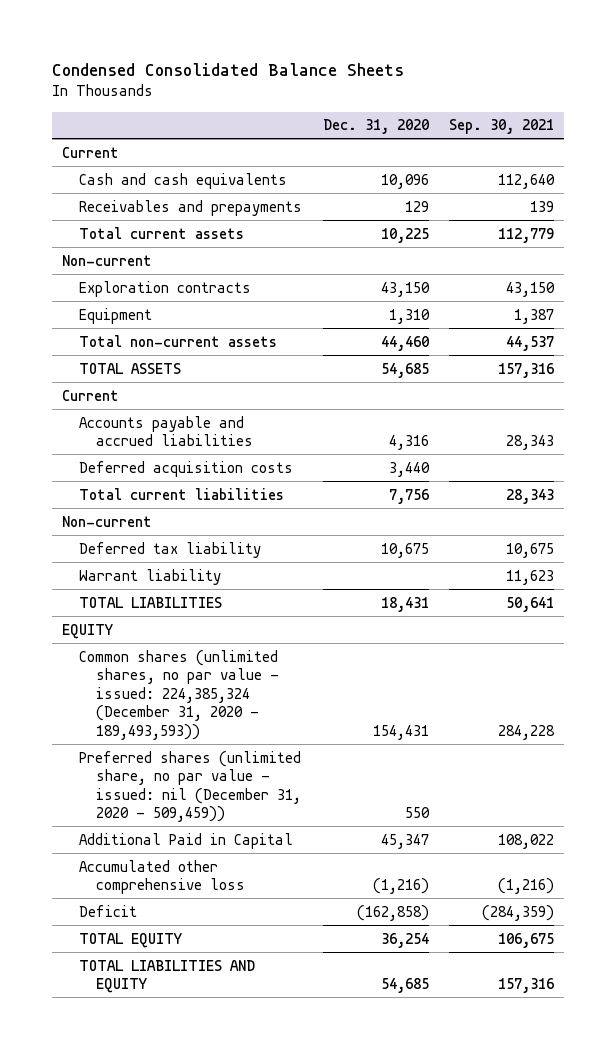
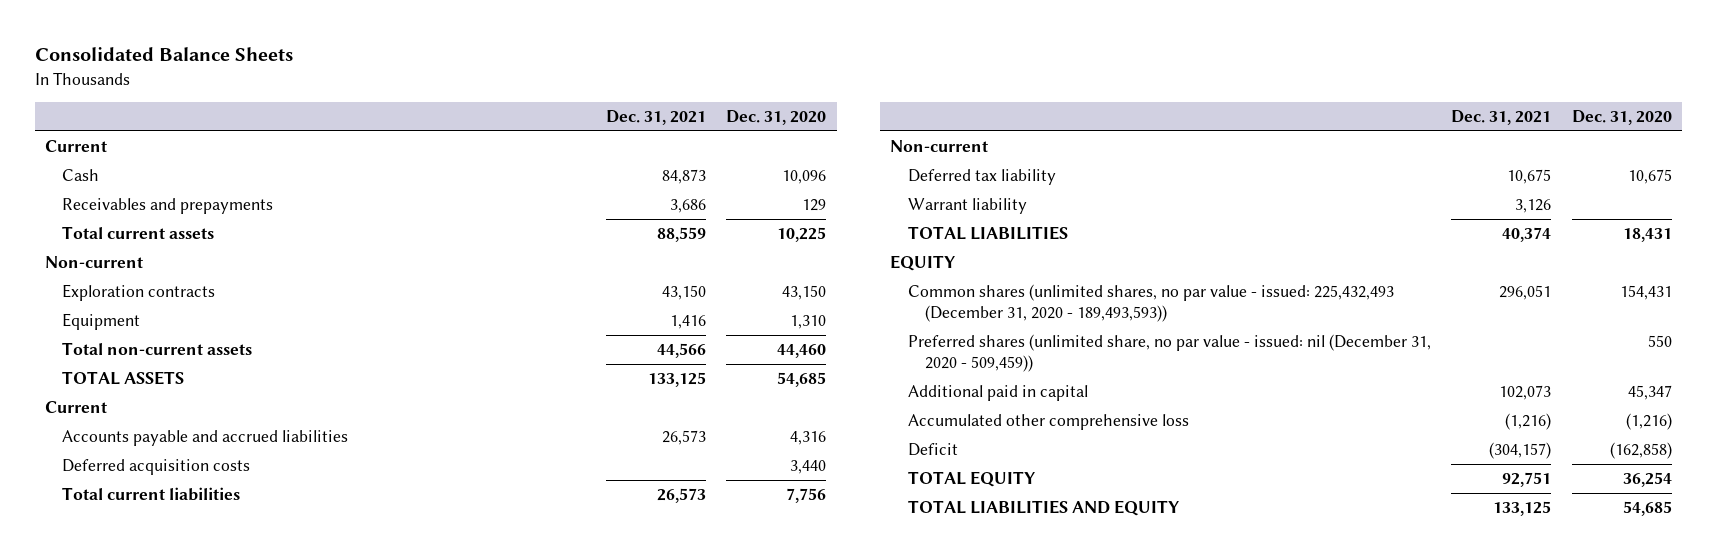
- Condensed Consolidated Balance Sheets
+ Consolidated Balance Sheets
- | Dec. 31, 2020 | Sep. 30, 2021
+ | Dec. 31, 2021 | Dec. 31, 2020
- Cash and cash equivalents | 10,096 | 112,640
+ Cash | 84,873 | 10,096
- Common shares (unlimited shares, no par value - issued: 224,385,324 (December 31, 2020 - 189,493,593)) | 154,431 | 284,228
+ Common shares (unlimited shares, no par value - issued: 225,432,493 (December 31, 2020 - 189,493,593)) | 296,051 | 154,431
- Additional Paid in Capital | 45,347 | 108,022
+ Additional paid in capital | 102,073 | 45,347

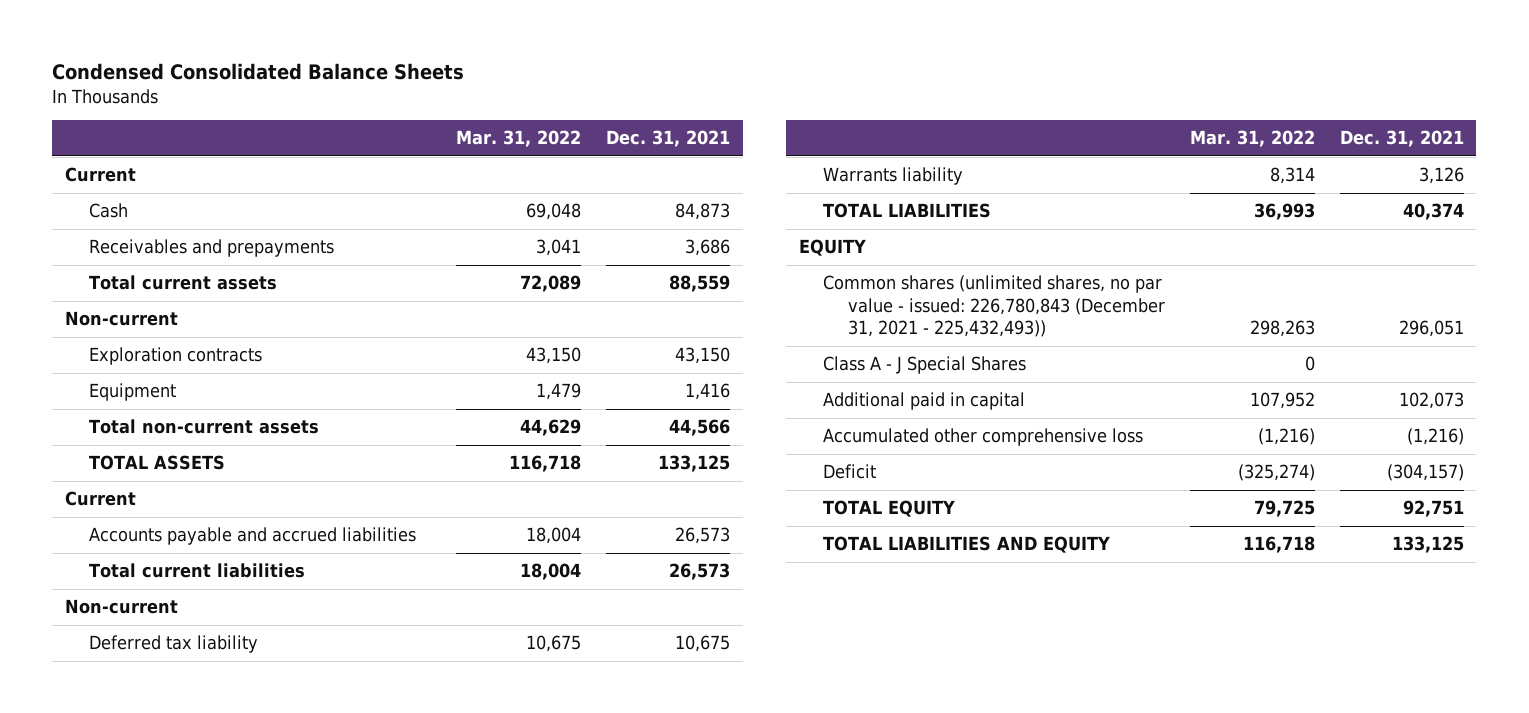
- Consolidated Balance Sheets
+ Condensed Consolidated Balance Sheets
- | Dec. 31, 2021 | Dec. 31, 2020
+ | Mar. 31, 2022 | Dec. 31, 2021
- Deferred acquisition costs | | 3,440
- Warrant liability | 3,126 |
+ Warrants liability | 8,314 | 3,126
- Common shares (unlimited shares, no par value - issued: 225,432,493 (December 31, 2020 - 189,493,593)) | 296,051 | 154,431
- Preferred shares (unlimited share, no par value - issued: nil (December 31, 2020 - 509,459)) | | 550
+ Common shares (unlimited shares, no par value - issued: 226,780,843 (December 31, 2021 - 225,432,493)) | 298,263 | 296,051
+ Class A - J Special Shares | 0 |

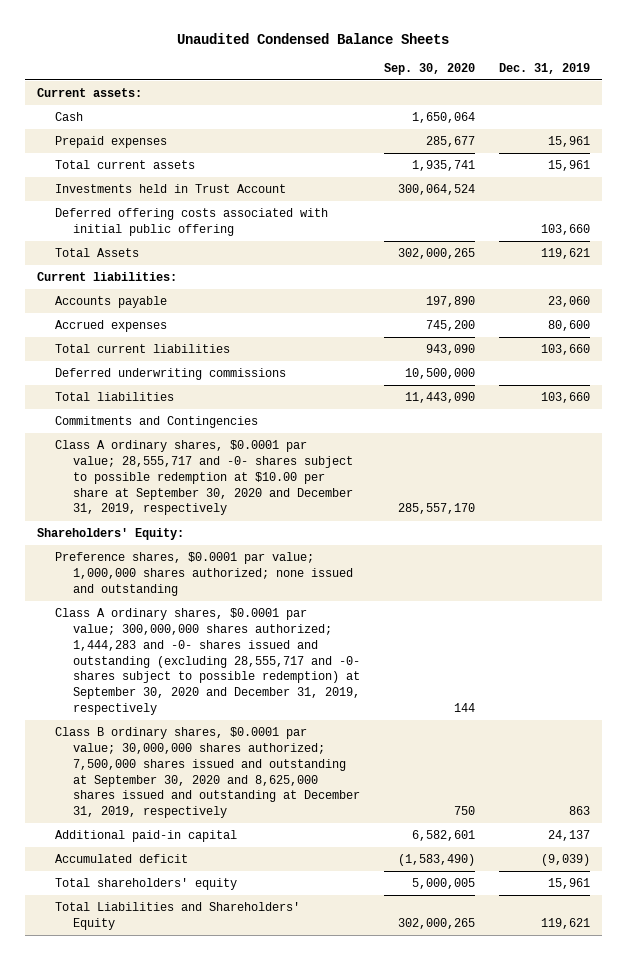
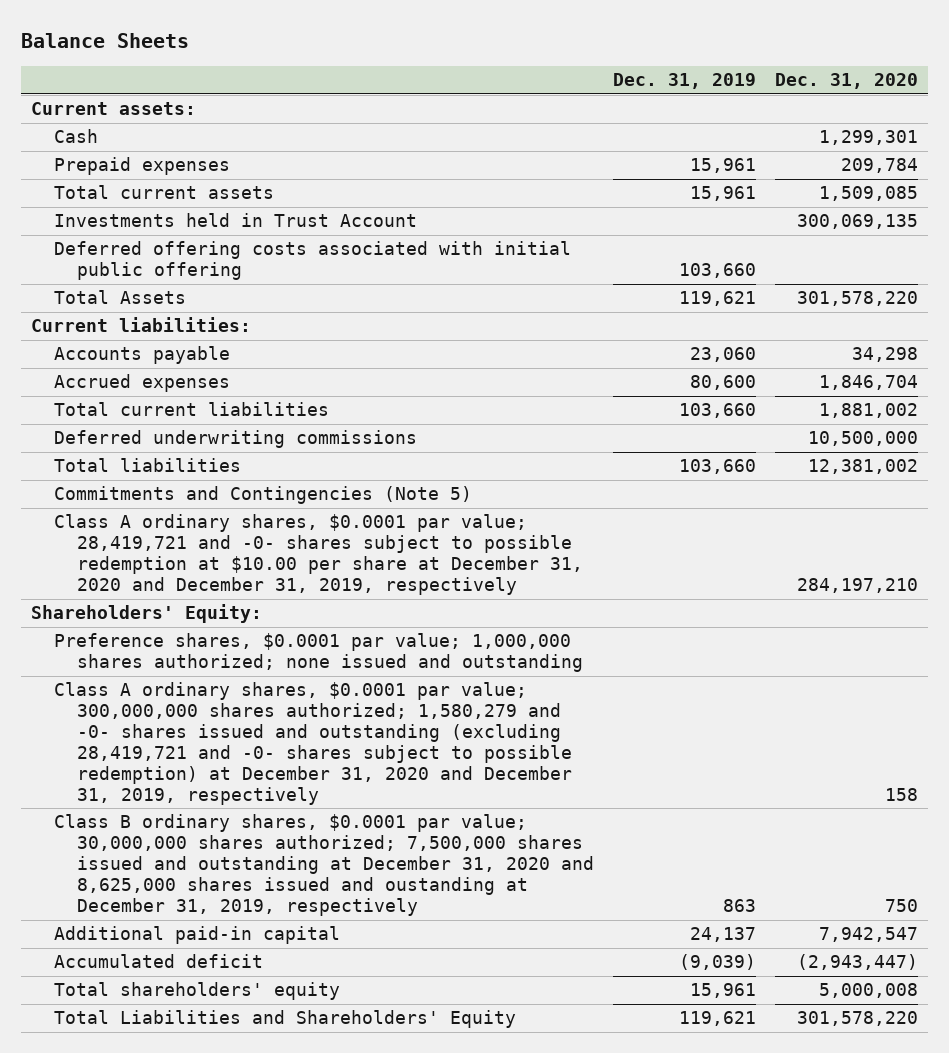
- Unaudited Condensed Balance Sheets
+ Balance Sheets
- | Sep. 30, 2020 | Dec. 31, 2019
+ | Dec. 31, 2019 | Dec. 31, 2020
- Commitments and Contingencies
- Class A ordinary shares, $0.0001 par value; 28,555,717 and -0- shares subject to possible redemption at $10.00 per share at September 30, 2020 and December 31, 2019, respectively | 285,557,170 |
+ Commitments and Contingencies (Note 5)
+ Class A ordinary shares, $0.0001 par value; 28,419,721 and -0- shares subject to possible redemption at $10.00 per share at December 31, 2020 and December 31, 2019, respectively | | 284,197,210
- Class A ordinary shares, $0.0001 par value; 300,000,000 shares authorized; 1,444,283 and -0- shares issued and outstanding (excluding 28,555,717 and -0- shares subject to possible redemption) at September 30, 2020 and December 31, 2019, respectively | 144 |
- Class B ordinary shares, $0.0001 par value; 30,000,000 shares authorized; 7,500,000 shares issued and outstanding at September 30, 2020 and 8,625,000 shares issued and outstanding at December 31, 2019, respectively | 750 | 863
+ Class A ordinary shares, $0.0001 par value; 300,000,000 shares authorized; 1,580,279 and -0- shares issued and outstanding (excluding 28,419,721 and -0- shares subject to possible redemption) at December 31, 2020 and December 31, 2019, respectively | | 158
+ Class B ordinary shares, $0.0001 par value; 30,000,000 shares authorized; 7,500,000 shares issued and outstanding at December 31, 2020 and 8,625,000 shares issued and oustanding at December 31, 2019, respectively | 863 | 750

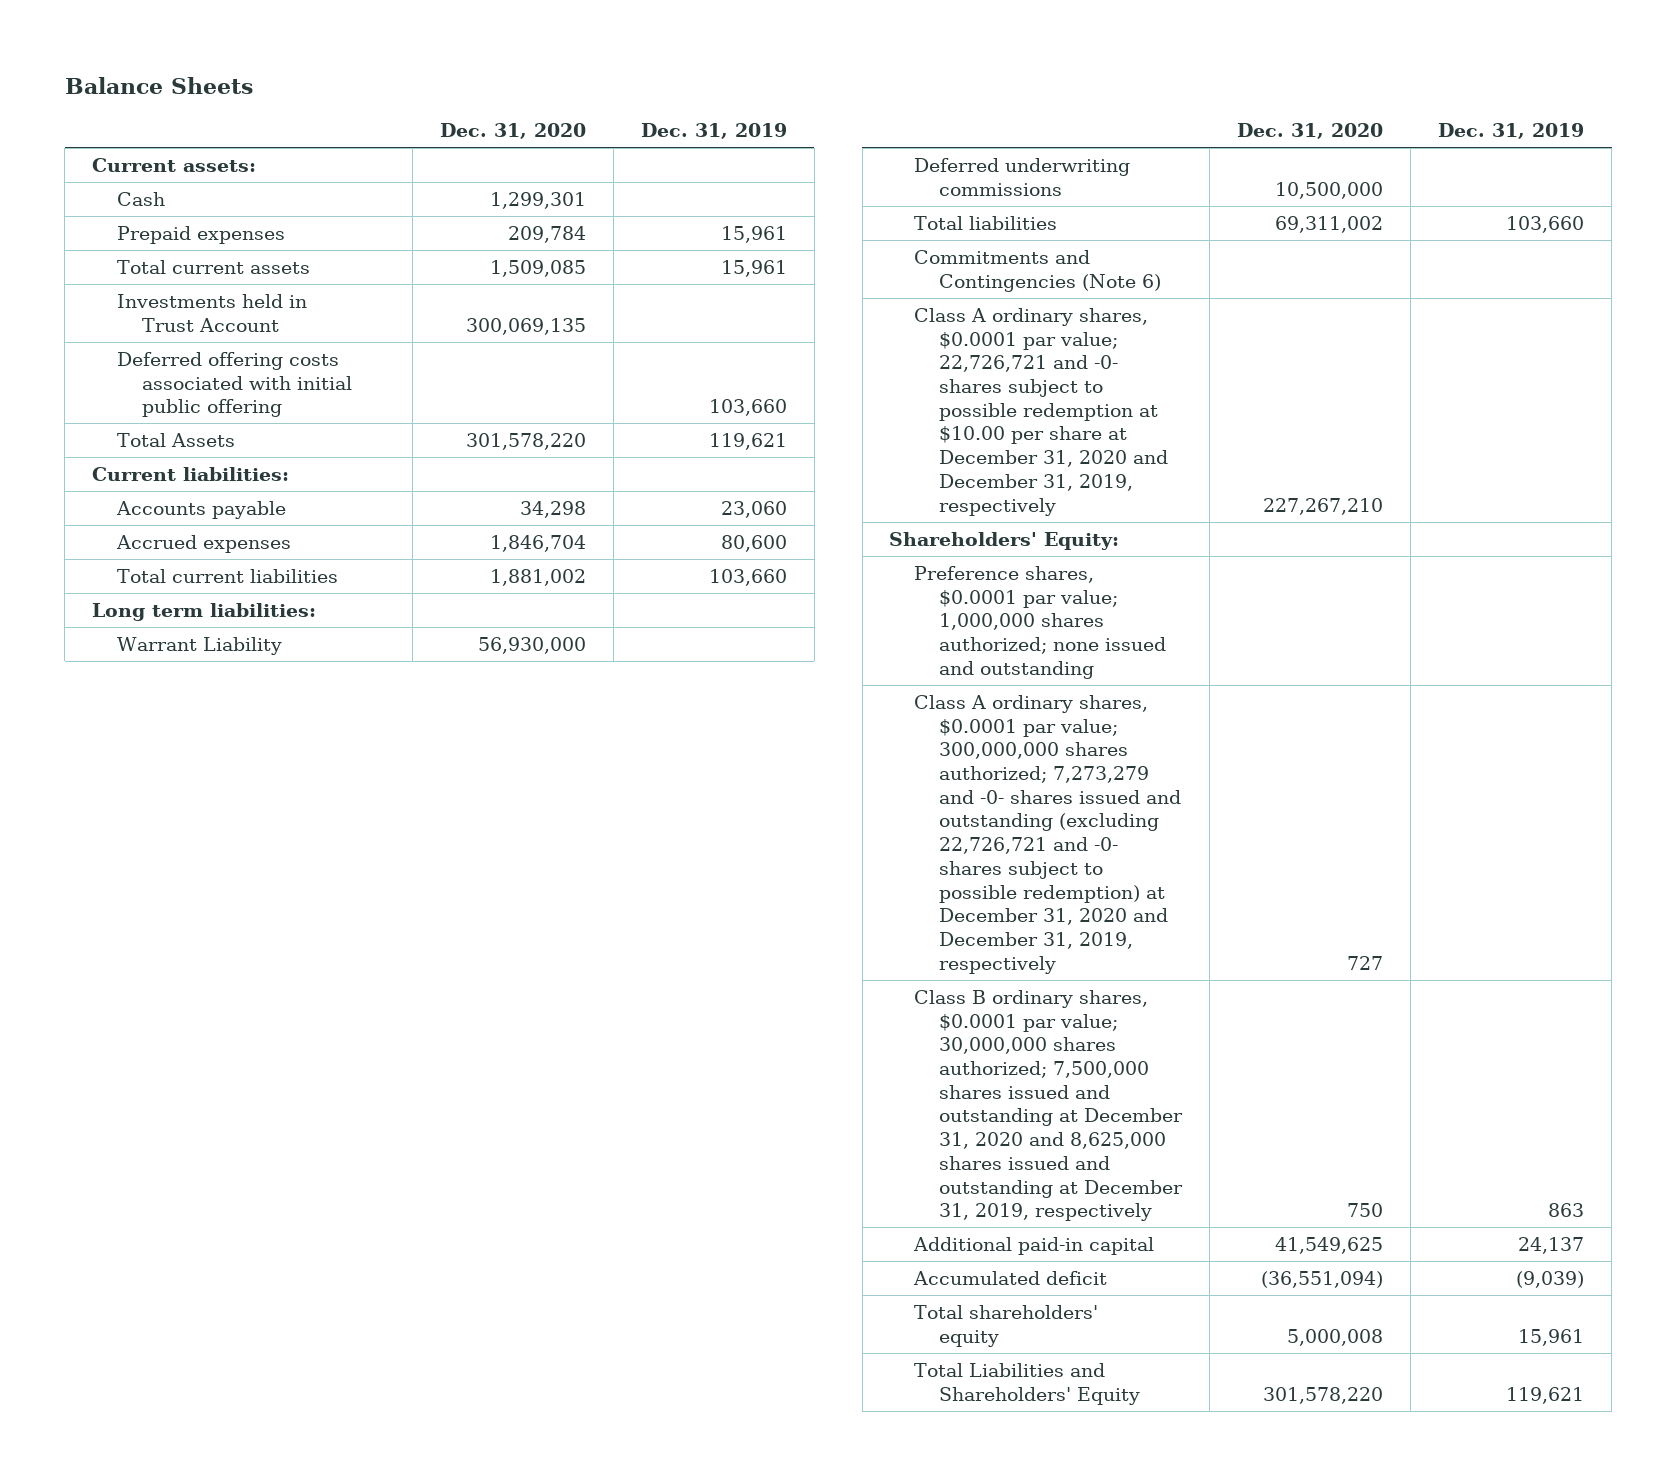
- | Dec. 31, 2019 | Dec. 31, 2020
+ | Dec. 31, 2020 | Dec. 31, 2019
+ Long term liabilities:
+ Warrant Liability | 56,930,000 |
- Total liabilities | 103,660 | 12,381,002
- Commitments and Contingencies (Note 5)
- Class A ordinary shares, $0.0001 par value; 28,419,721 and -0- shares subject to possible redemption at $10.00 per share at December 31, 2020 and December 31, 2019, respectively | | 284,197,210
+ Total liabilities | 69,311,002 | 103,660
+ Commitments and Contingencies (Note 6)
+ Class A ordinary shares, $0.0001 par value; 22,726,721 and -0- shares subject to possible redemption at $10.00 per share at December 31, 2020 and December 31, 2019, respectively | 227,267,210 |
- Class A ordinary shares, $0.0001 par value; 300,000,000 shares authorized; 1,580,279 and -0- shares issued and outstanding (excluding 28,419,721 and -0- shares subject to possible redemption) at December 31, 2020 and December 31, 2019, respectively | | 158
- Class B ordinary shares, $0.0001 par value; 30,000,000 shares authorized; 7,500,000 shares issued and outstanding at December 31, 2020 and 8,625,000 shares issued and oustanding at December 31, 2019, respectively | 863 | 750
- Additional paid-in capital | 24,137 | 7,942,547
- Accumulated deficit | (9,039) | (2,943,447)
+ Class A ordinary shares, $0.0001 par value; 300,000,000 shares authorized; 7,273,279 and -0- shares issued and outstanding (excluding 22,726,721 and -0- shares subject to possible redemption) at December 31, 2020 and December 31, 2019, respectively | 727 |
+ Class B ordinary shares, $0.0001 par value; 30,000,000 shares authorized; 7,500,000 shares issued and outstanding at December 31, 2020 and 8,625,000 shares issued and outstanding at December 31, 2019, respectively | 750 | 863
+ Additional paid-in capital | 41,549,625 | 24,137
+ Accumulated deficit | (36,551,094) | (9,039)

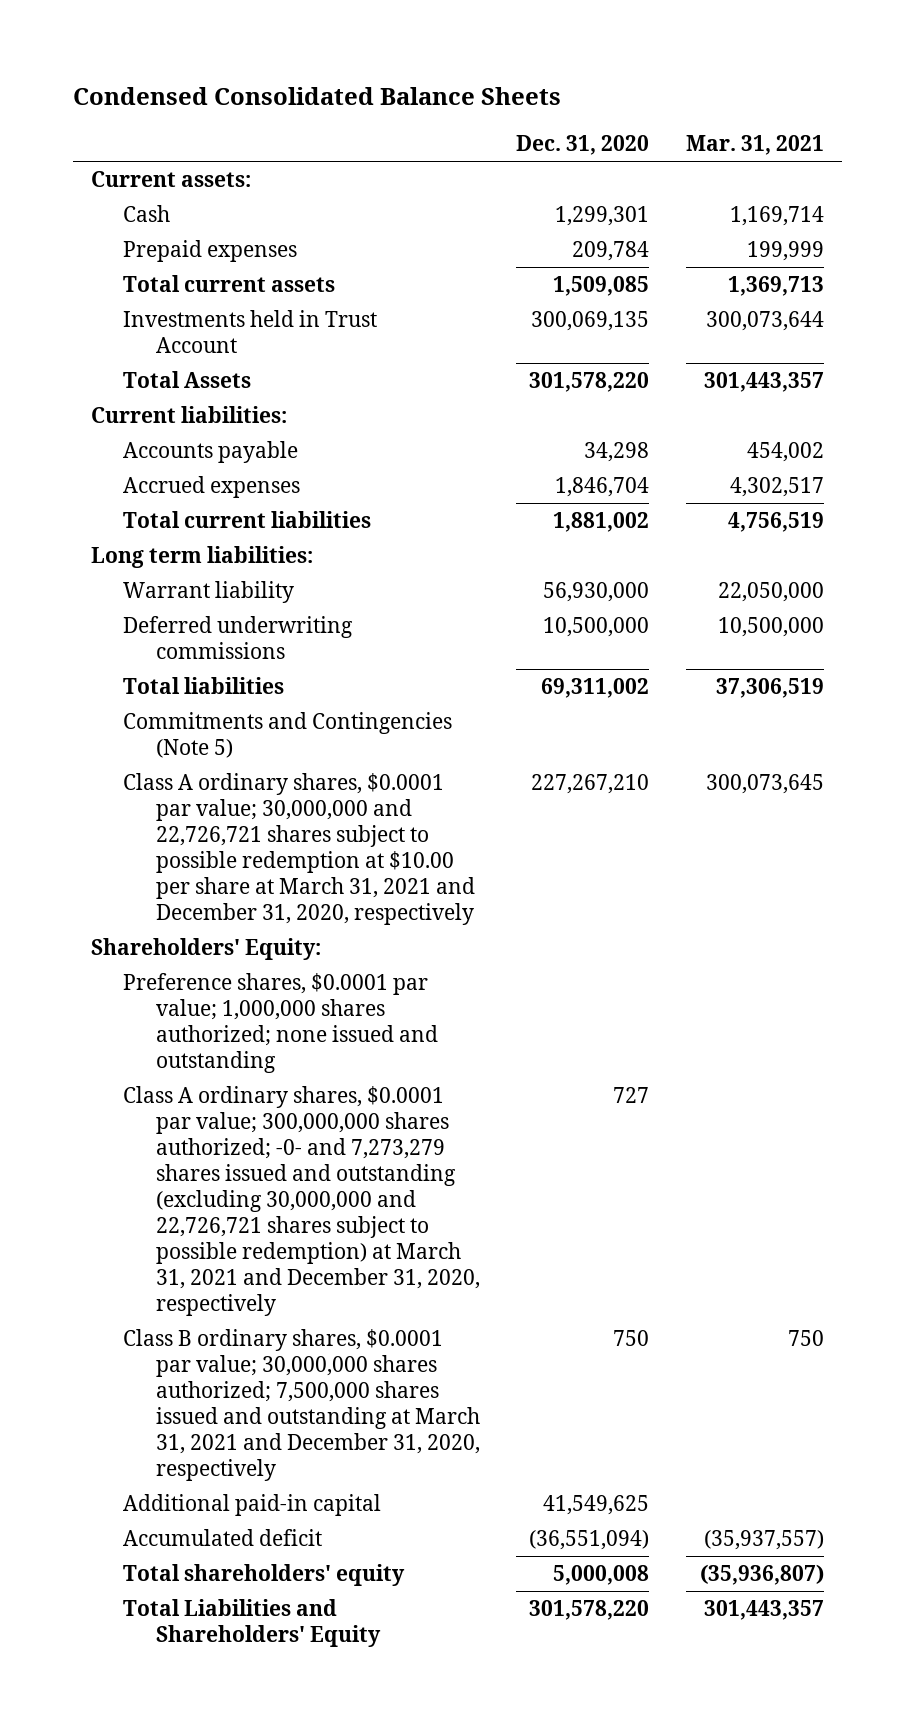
- Balance Sheets
+ Condensed Consolidated Balance Sheets
- | Dec. 31, 2020 | Dec. 31, 2019
+ | Dec. 31, 2020 | Mar. 31, 2021
- Deferred offering costs associated with initial public offering | | 103,660
- Warrant Liability | 56,930,000 |
+ Warrant liability | 56,930,000 | 22,050,000
- Commitments and Contingencies (Note 6)
- Class A ordinary shares, $0.0001 par value; 22,726,721 and -0- shares subject to possible redemption at $10.00 per share at December 31, 2020 and December 31, 2019, respectively | 227,267,210 |
+ Commitments and Contingencies (Note 5)
+ Class A ordinary shares, $0.0001 par value; 30,000,000 and 22,726,721 shares subject to possible redemption at $10.00 per share at March 31, 2021 and December 31, 2020, respectively | 227,267,210 | 300,073,645
- Class A ordinary shares, $0.0001 par value; 300,000,000 shares authorized; 7,273,279 and -0- shares issued and outstanding (excluding 22,726,721 and -0- shares subject to possible redemption) at December 31, 2020 and December 31, 2019, respectively | 727 |
- Class B ordinary shares, $0.0001 par value; 30,000,000 shares authorized; 7,500,000 shares issued and outstanding at December 31, 2020 and 8,625,000 shares issued and outstanding at December 31, 2019, respectively | 750 | 863
+ Class A ordinary shares, $0.0001 par value; 300,000,000 shares authorized; -0- and 7,273,279 shares issued and outstanding (excluding 30,000,000 and 22,726,721 shares subject to possible redemption) at March 31, 2021 and December 31, 2020, respectively | 727 |
+ Class B ordinary shares, $0.0001 par value; 30,000,000 shares authorized; 7,500,000 shares issued and outstanding at March 31, 2021 and December 31, 2020, respectively | 750 | 750

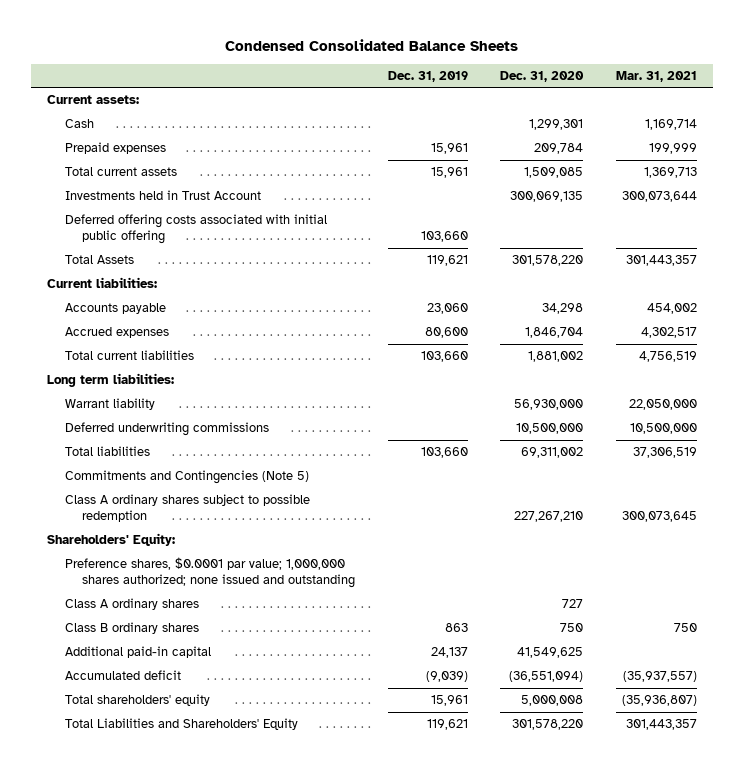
- | Dec. 31, 2020 | Mar. 31, 2021
+ | Dec. 31, 2019 | Dec. 31, 2020 | Mar. 31, 2021
+ Deferred offering costs associated with initial public offering | 103,660 | |
- Class A ordinary shares, $0.0001 par value; 30,000,000 and 22,726,721 shares subject to possible redemption at $10.00 per share at March 31, 2021 and December 31, 2020, respectively | 227,267,210 | 300,073,645
+ Class A ordinary shares subject to possible redemption | | 227,267,210 | 300,073,645
- Preference shares, $0.0001 par value; 1,000,000 shares authorized; none issued and outstanding
- Class A ordinary shares, $0.0001 par value; 300,000,000 shares authorized; -0- and 7,273,279 shares issued and outstanding (excluding 30,000,000 and 22,726,721 shares subject to possible redemption) at March 31, 2021 and December 31, 2020, respectively | 727 |
- Class B ordinary shares, $0.0001 par value; 30,000,000 shares authorized; 7,500,000 shares issued and outstanding at March 31, 2021 and December 31, 2020, respectively | 750 | 750
+ Preference shares, $0.0001 par value; 1,000,000 shares authorized; none issued and outstanding
+ Class A ordinary shares | | 727 |
+ Class B ordinary shares | 863 | 750 | 750

